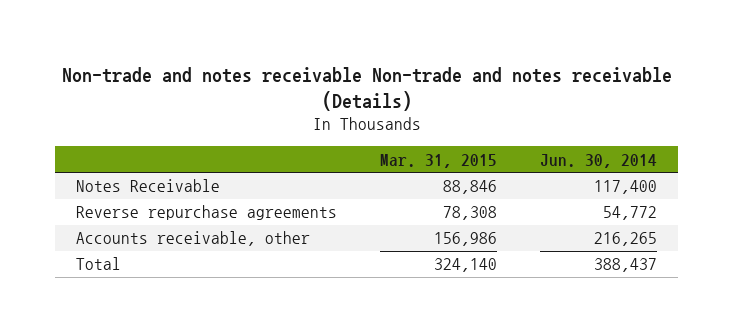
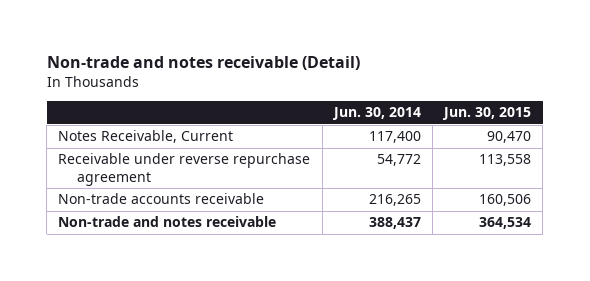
- Non-trade and notes receivable Non-trade and notes receivable (Details)
+ Non-trade and notes receivable (Detail)
- | Mar. 31, 2015 | Jun. 30, 2014
+ | Jun. 30, 2014 | Jun. 30, 2015
- Notes Receivable | 88,846 | 117,400
- Reverse repurchase agreements | 78,308 | 54,772
- Accounts receivable, other | 156,986 | 216,265
- Total | 324,140 | 388,437
+ Notes Receivable, Current | 117,400 | 90,470
+ Receivable under reverse repurchase agreement | 54,772 | 113,558
+ Non-trade accounts receivable | 216,265 | 160,506
+ Non-trade and notes receivable | 388,437 | 364,534

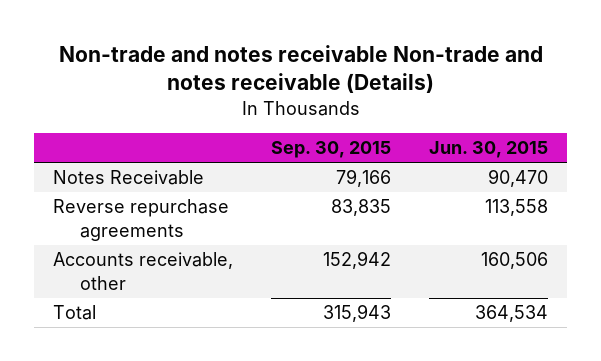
- Non-trade and notes receivable (Detail)
+ Non-trade and notes receivable Non-trade and notes receivable (Details)
- | Jun. 30, 2014 | Jun. 30, 2015
+ | Sep. 30, 2015 | Jun. 30, 2015
- Notes Receivable, Current | 117,400 | 90,470
- Receivable under reverse repurchase agreement | 54,772 | 113,558
- Non-trade accounts receivable | 216,265 | 160,506
- Non-trade and notes receivable | 388,437 | 364,534
+ Notes Receivable | 79,166 | 90,470
+ Reverse repurchase agreements | 83,835 | 113,558
+ Accounts receivable, other | 152,942 | 160,506
+ Total | 315,943 | 364,534

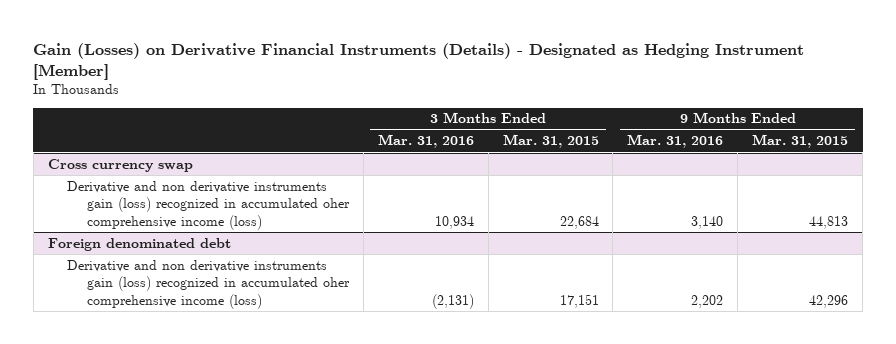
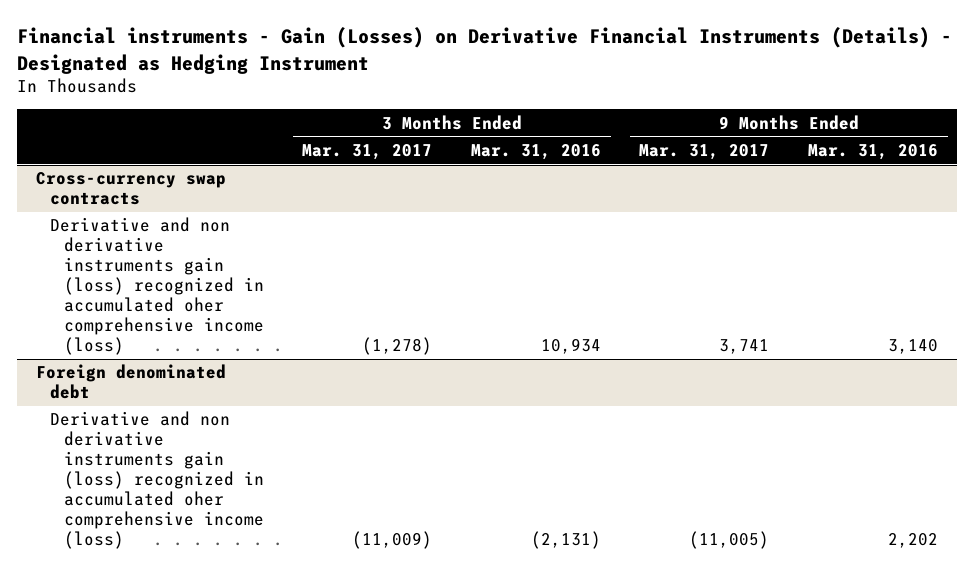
- Gain (Losses) on Derivative Financial Instruments (Details) - Designated as Hedging Instrument [Member]
+ Financial instruments - Gain (Losses) on Derivative Financial Instruments (Details) - Designated as Hedging Instrument
- | 3 Months Ended Mar. 31, 2016 | 3 Months Ended Mar. 31, 2015 | 9 Months Ended Mar. 31, 2016 | 9 Months Ended Mar. 31, 2015
+ | 3 Months Ended Mar. 31, 2017 | 3 Months Ended Mar. 31, 2016 | 9 Months Ended Mar. 31, 2017 | 9 Months Ended Mar. 31, 2016
- Cross currency swap
+ Cross-currency swap contracts

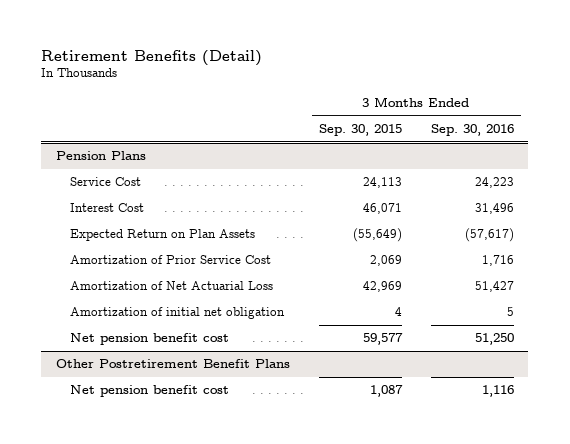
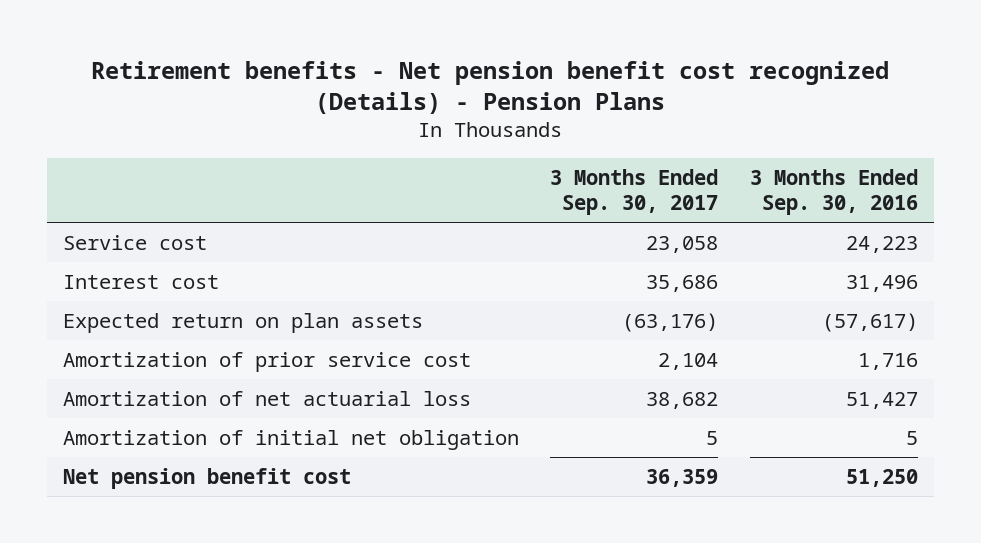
- Retirement Benefits (Detail)
+ Retirement benefits - Net pension benefit cost recognized (Details) - Pension Plans
- | 3 Months Ended Sep. 30, 2015 | 3 Months Ended Sep. 30, 2016
+ | 3 Months Ended Sep. 30, 2017 | 3 Months Ended Sep. 30, 2016
- Pension Plans
- Service Cost | 24,113 | 24,223
- Interest Cost | 46,071 | 31,496
- Expected Return on Plan Assets | (55,649) | (57,617)
- Amortization of Prior Service Cost | 2,069 | 1,716
- Amortization of Net Actuarial Loss | 42,969 | 51,427
+ Service cost | 23,058 | 24,223
+ Interest cost | 35,686 | 31,496
+ Expected return on plan assets | (63,176) | (57,617)
+ Amortization of prior service cost | 2,104 | 1,716
+ Amortization of net actuarial loss | 38,682 | 51,427
- Other Postretirement Benefit Plans
- Net pension benefit cost | 1,087 | 1,116

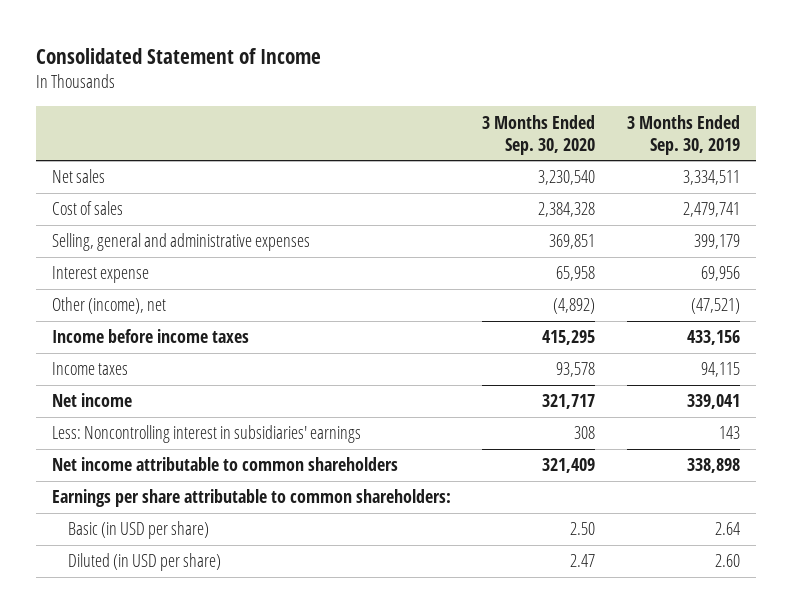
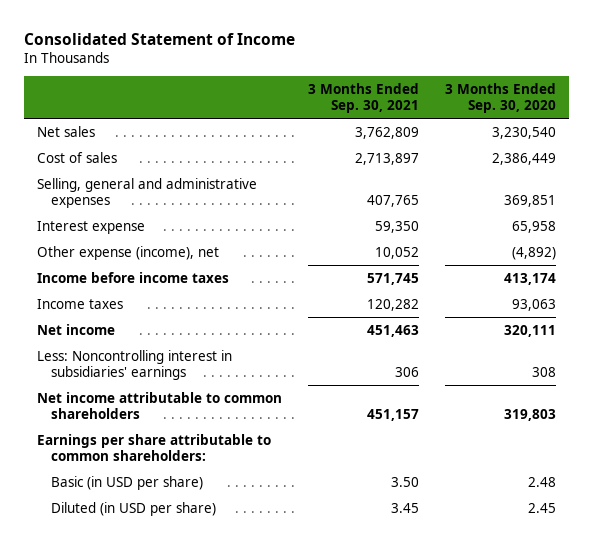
- | 3 Months Ended Sep. 30, 2020 | 3 Months Ended Sep. 30, 2019
+ | 3 Months Ended Sep. 30, 2021 | 3 Months Ended Sep. 30, 2020
- Cost of sales | 2,384,328 | 2,479,741
+ Cost of sales | 2,713,897 | 2,386,449
- Other (income), net | (4,892) | (47,521)
- Income before income taxes | 415,295 | 433,156
- Income taxes | 93,578 | 94,115
- Net income | 321,717 | 339,041
+ Other expense (income), net | 10,052 | (4,892)
+ Income before income taxes | 571,745 | 413,174
+ Income taxes | 120,282 | 93,063
+ Net income | 451,463 | 320,111
- Net income attributable to common shareholders | 321,409 | 338,898
+ Net income attributable to common shareholders | 451,157 | 319,803
- Basic (in USD per share) | 2.50 | 2.64
- Diluted (in USD per share) | 2.47 | 2.60
+ Basic (in USD per share) | 3.50 | 2.48
+ Diluted (in USD per share) | 3.45 | 2.45

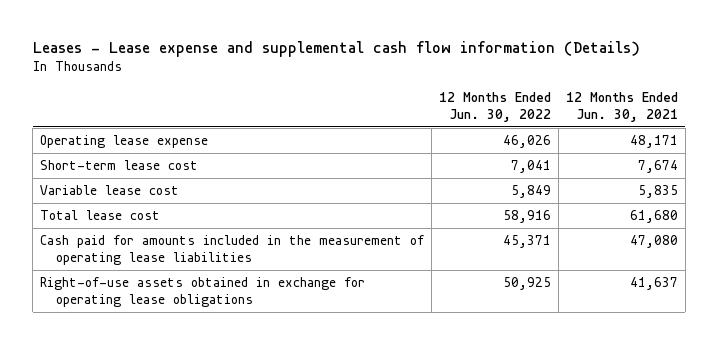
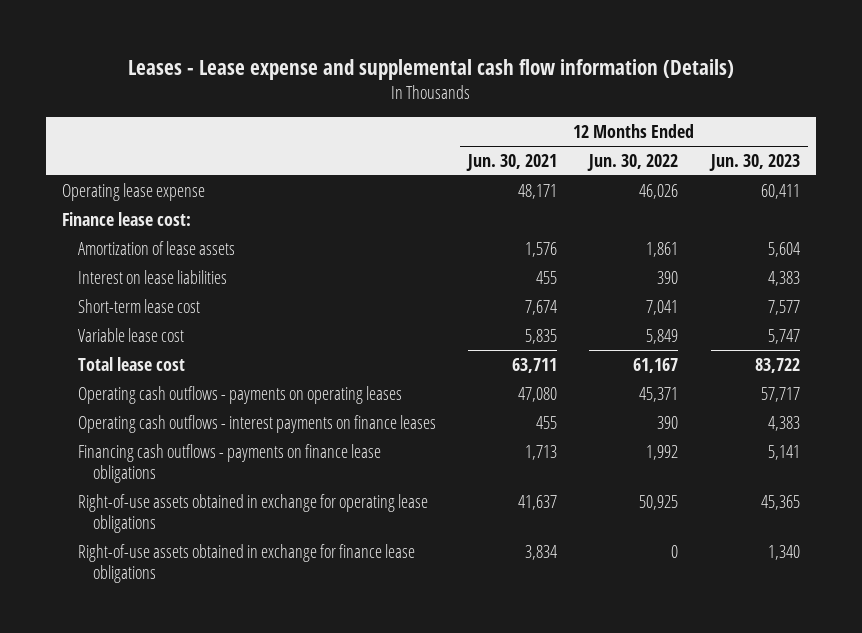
- | 12 Months Ended Jun. 30, 2022 | 12 Months Ended Jun. 30, 2021
+ | 12 Months Ended Jun. 30, 2021 | 12 Months Ended Jun. 30, 2022 | 12 Months Ended Jun. 30, 2023
+ Finance lease cost:
+ Amortization of lease assets | 1,576 | 1,861 | 5,604
+ Interest on lease liabilities | 455 | 390 | 4,383
- Total lease cost | 58,916 | 61,680
- Cash paid for amounts included in the measurement of operating lease liabilities | 45,371 | 47,080
+ Total lease cost | 63,711 | 61,167 | 83,722
+ Operating cash outflows - payments on operating leases | 47,080 | 45,371 | 57,717
+ Operating cash outflows - interest payments on finance leases | 455 | 390 | 4,383
+ Financing cash outflows - payments on finance lease obligations | 1,713 | 1,992 | 5,141
+ Right-of-use assets obtained in exchange for finance lease obligations | 3,834 | 0 | 1,340

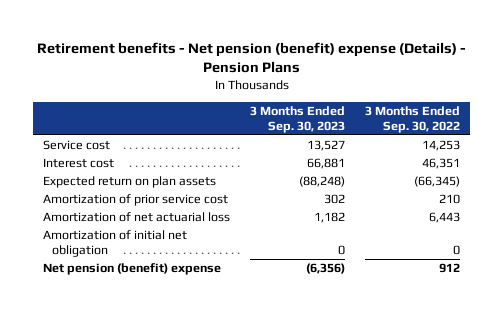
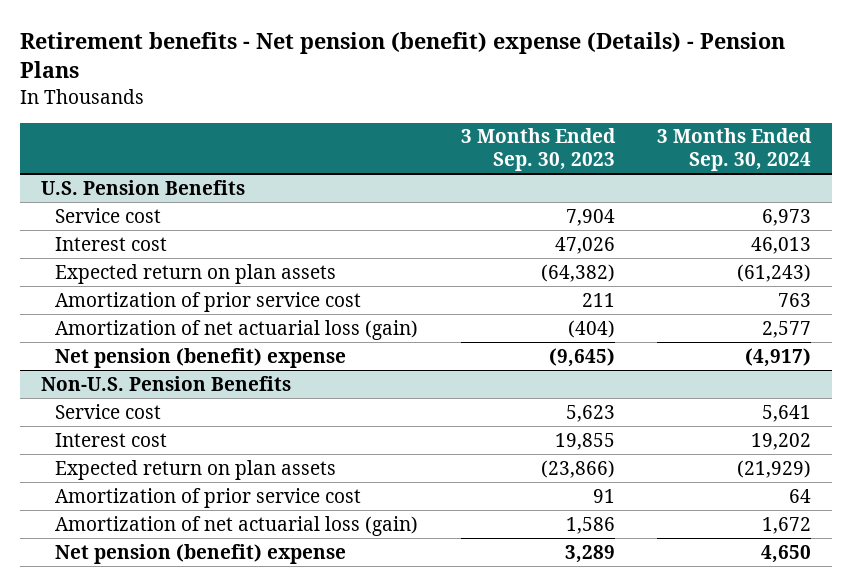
- | 3 Months Ended Sep. 30, 2023 | 3 Months Ended Sep. 30, 2022
+ | 3 Months Ended Sep. 30, 2023 | 3 Months Ended Sep. 30, 2024
- Service cost | 13,527 | 14,253
- Interest cost | 66,881 | 46,351
- Expected return on plan assets | (88,248) | (66,345)
- Amortization of prior service cost | 302 | 210
- Amortization of net actuarial loss | 1,182 | 6,443
- Amortization of initial net obligation | 0 | 0
- Net pension (benefit) expense | (6,356) | 912
+ U.S. Pension Benefits
+ Service cost | 7,904 | 6,973
+ Interest cost | 47,026 | 46,013
+ Expected return on plan assets | (64,382) | (61,243)
+ Amortization of prior service cost | 211 | 763
+ Amortization of net actuarial loss (gain) | (404) | 2,577
+ Net pension (benefit) expense | (9,645) | (4,917)
+ Non-U.S. Pension Benefits
+ Service cost | 5,623 | 5,641
+ Interest cost | 19,855 | 19,202
+ Expected return on plan assets | (23,866) | (21,929)
+ Amortization of prior service cost | 91 | 64
+ Amortization of net actuarial loss (gain) | 1,586 | 1,672
+ Net pension (benefit) expense | 3,289 | 4,650

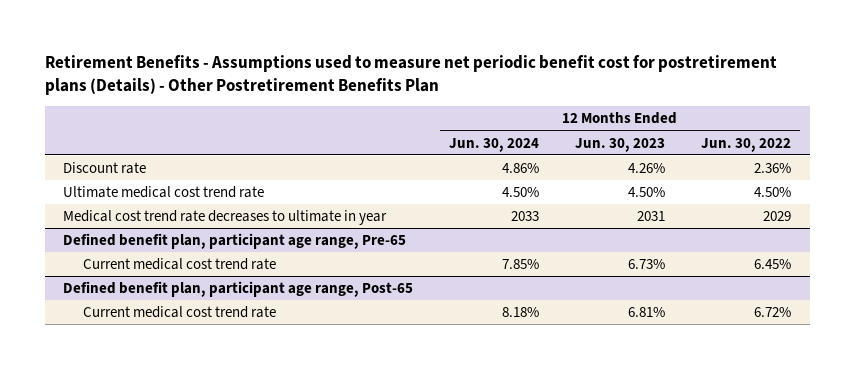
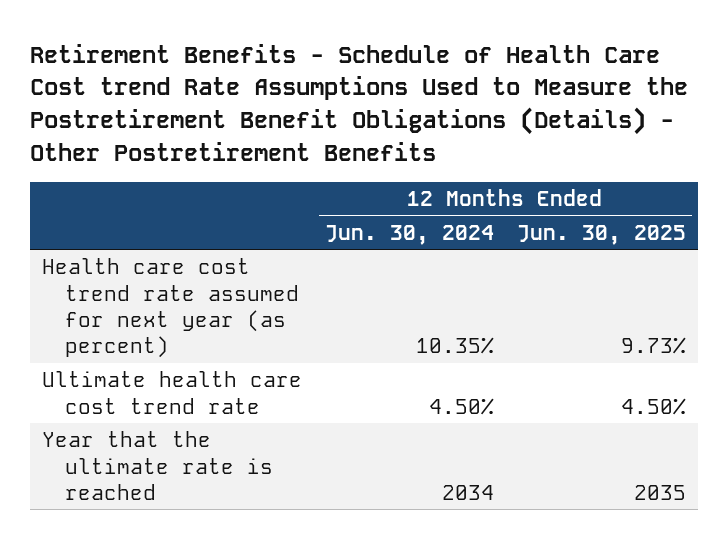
- Retirement Benefits - Assumptions used to measure net periodic benefit cost for postretirement plans (Details) - Other Postretirement Benefits Plan
+ Retirement Benefits - Schedule of Health Care Cost trend Rate Assumptions Used to Measure the Postretirement Benefit Obligations (Details) - Other Postretirement Benefits
- | 12 Months Ended Jun. 30, 2024 | 12 Months Ended Jun. 30, 2023 | 12 Months Ended Jun. 30, 2022
+ | 12 Months Ended Jun. 30, 2024 | 12 Months Ended Jun. 30, 2025
- Discount rate | 4.86% | 4.26% | 2.36%
- Ultimate medical cost trend rate | 4.50% | 4.50% | 4.50%
- Medical cost trend rate decreases to ultimate in year | 2033 | 2031 | 2029
- Defined benefit plan, participant age range, Pre-65
- Current medical cost trend rate | 7.85% | 6.73% | 6.45%
- Defined benefit plan, participant age range, Post-65
- Current medical cost trend rate | 8.18% | 6.81% | 6.72%
+ Health care cost trend rate assumed for next year (as percent) | 10.35% | 9.73%
+ Ultimate health care cost trend rate | 4.50% | 4.50%
+ Year that the ultimate rate is reached | 2034 | 2035

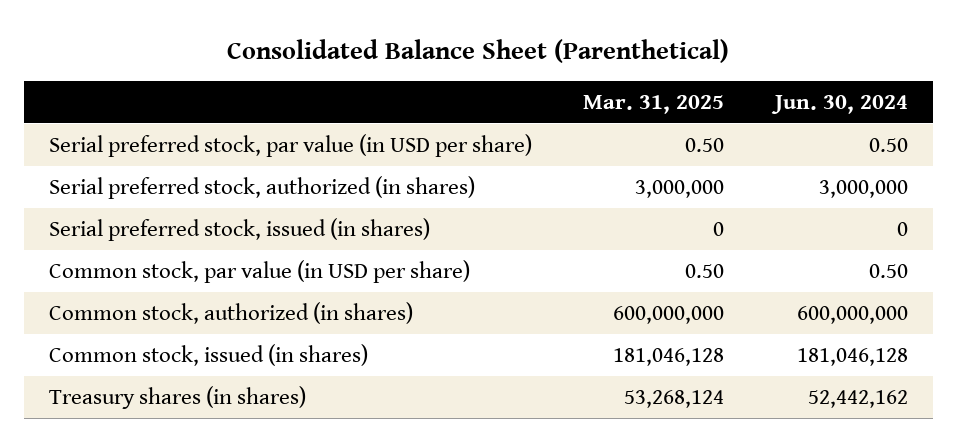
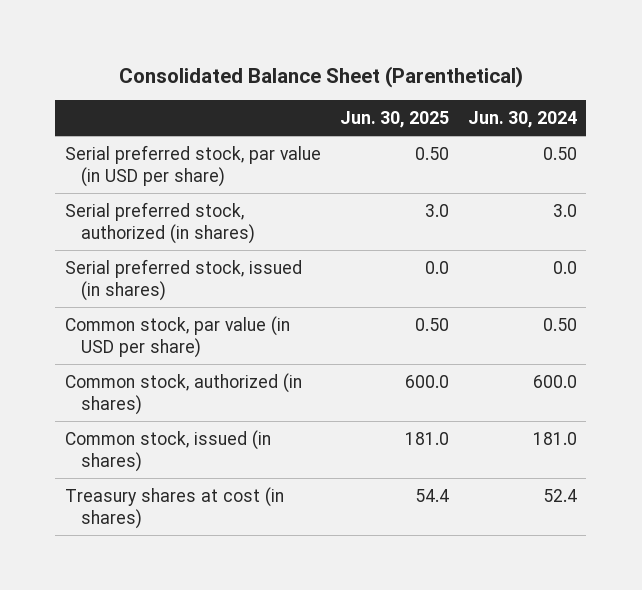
- | Mar. 31, 2025 | Jun. 30, 2024
+ | Jun. 30, 2025 | Jun. 30, 2024
- Serial preferred stock, authorized (in shares) | 3,000,000 | 3,000,000
- Serial preferred stock, issued (in shares) | 0 | 0
+ Serial preferred stock, authorized (in shares) | 3.0 | 3.0
+ Serial preferred stock, issued (in shares) | 0.0 | 0.0
- Common stock, authorized (in shares) | 600,000,000 | 600,000,000
- Common stock, issued (in shares) | 181,046,128 | 181,046,128
- Treasury shares (in shares) | 53,268,124 | 52,442,162
+ Common stock, authorized (in shares) | 600.0 | 600.0
+ Common stock, issued (in shares) | 181.0 | 181.0
+ Treasury shares at cost (in shares) | 54.4 | 52.4

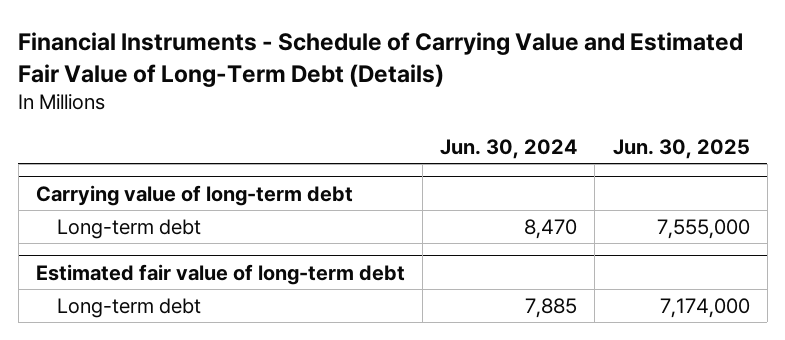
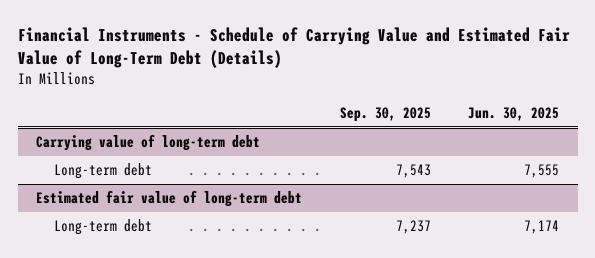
- | Jun. 30, 2024 | Jun. 30, 2025
+ | Sep. 30, 2025 | Jun. 30, 2025
@ Carrying value of long-term debt
- Long-term debt | 8,470 | 7,555,000
+ Long-term debt | 7,543 | 7,555
@ Estimated fair value of long-term debt
- Long-term debt | 7,885 | 7,174,000
+ Long-term debt | 7,237 | 7,174

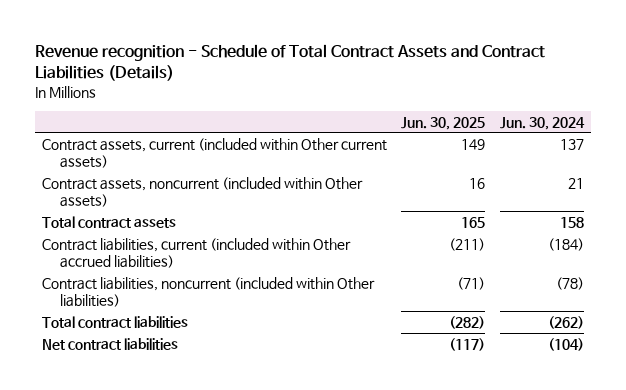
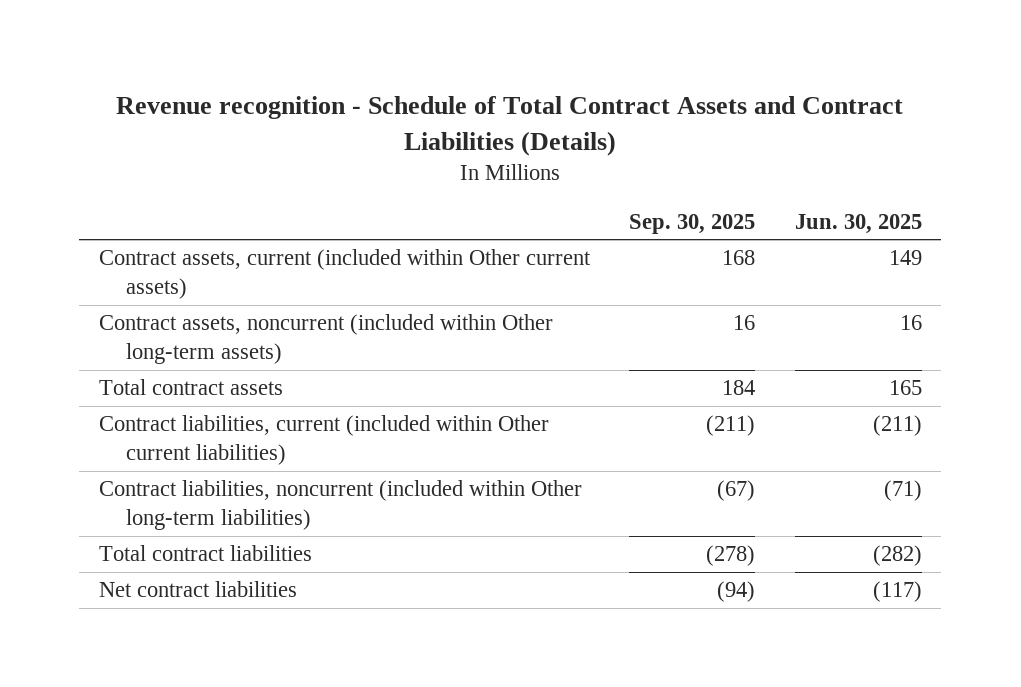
- | Jun. 30, 2025 | Jun. 30, 2024
+ | Sep. 30, 2025 | Jun. 30, 2025
- Contract assets, noncurrent (included within Other assets) | 16 | 21
+ Contract assets, noncurrent (included within Other long-term assets) | 16 | 16
- Contract liabilities, current (included within Other accrued liabilities) | (211) | (184)
- Contract liabilities, noncurrent (included within Other liabilities) | (71) | (78)
+ Contract liabilities, current (included within Other current liabilities) | (211) | (211)
+ Contract liabilities, noncurrent (included within Other long-term liabilities) | (67) | (71)

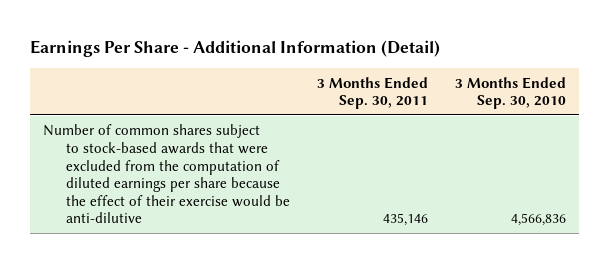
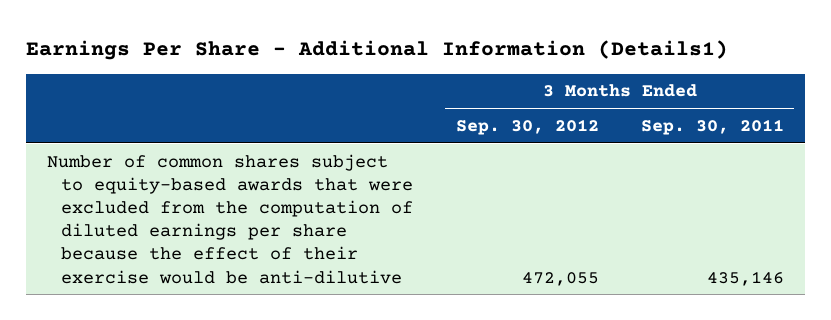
- Earnings Per Share - Additional Information (Detail)
+ Earnings Per Share - Additional Information (Details1)
- | 3 Months Ended Sep. 30, 2011 | 3 Months Ended Sep. 30, 2010
+ | 3 Months Ended Sep. 30, 2012 | 3 Months Ended Sep. 30, 2011
- Number of common shares subject to stock-based awards that were excluded from the computation of diluted earnings per share because the effect of their exercise would be anti-dilutive | 435,146 | 4,566,836
+ Number of common shares subject to equity-based awards that were excluded from the computation of diluted earnings per share because the effect of their exercise would be anti-dilutive | 472,055 | 435,146

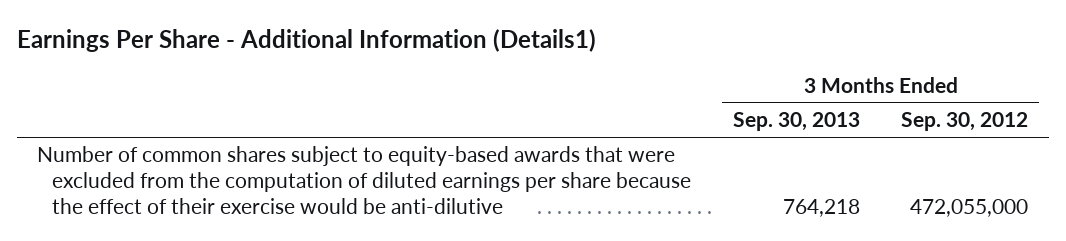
- | 3 Months Ended Sep. 30, 2012 | 3 Months Ended Sep. 30, 2011
+ | 3 Months Ended Sep. 30, 2013 | 3 Months Ended Sep. 30, 2012
- Number of common shares subject to equity-based awards that were excluded from the computation of diluted earnings per share because the effect of their exercise would be anti-dilutive | 472,055 | 435,146
+ Number of common shares subject to equity-based awards that were excluded from the computation of diluted earnings per share because the effect of their exercise would be anti-dilutive | 764,218 | 472,055,000

